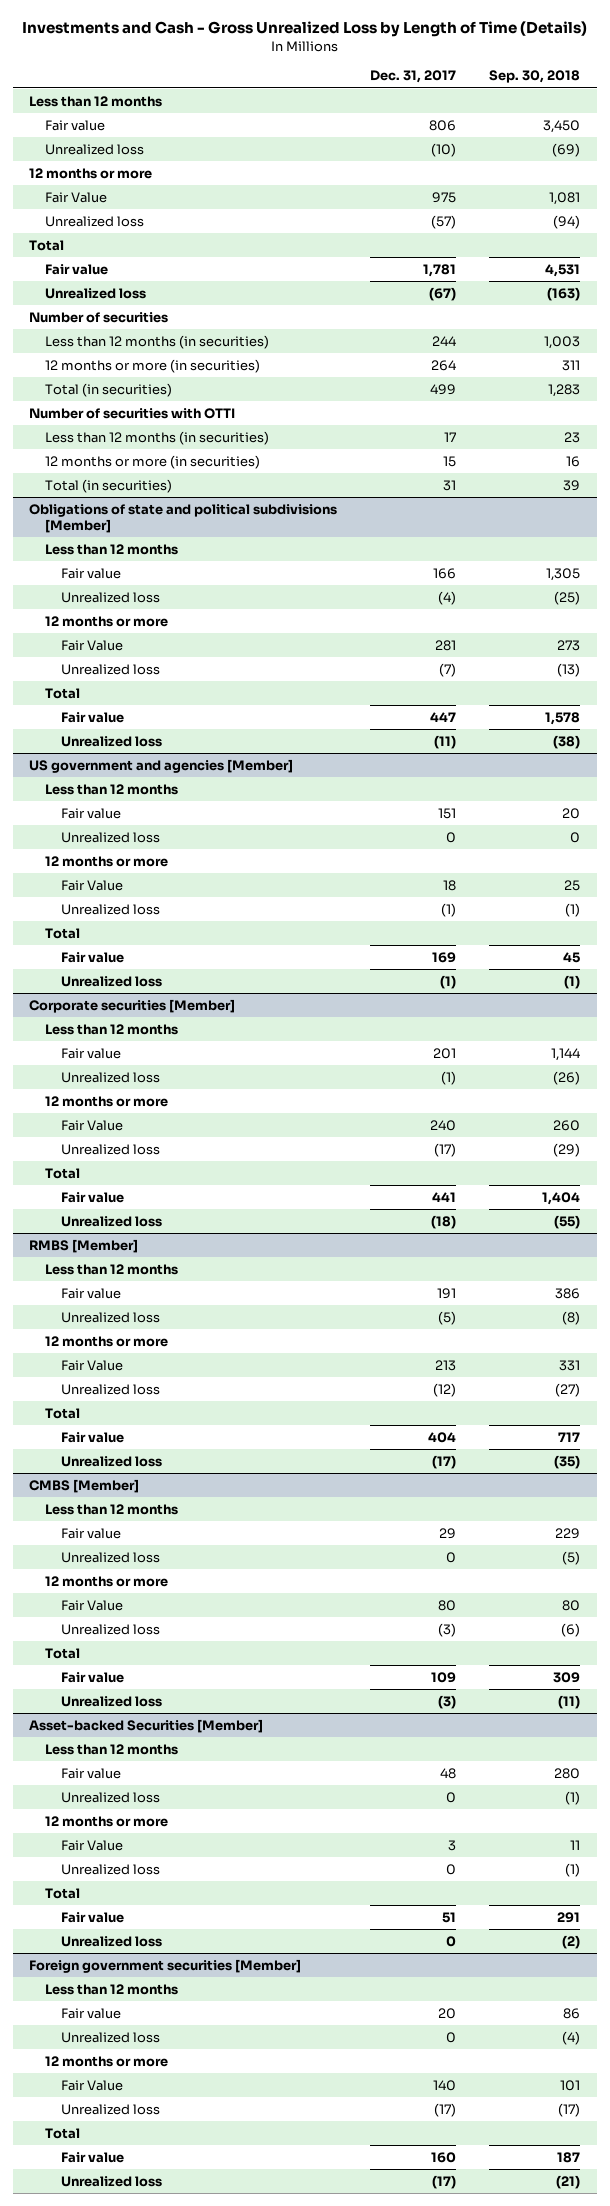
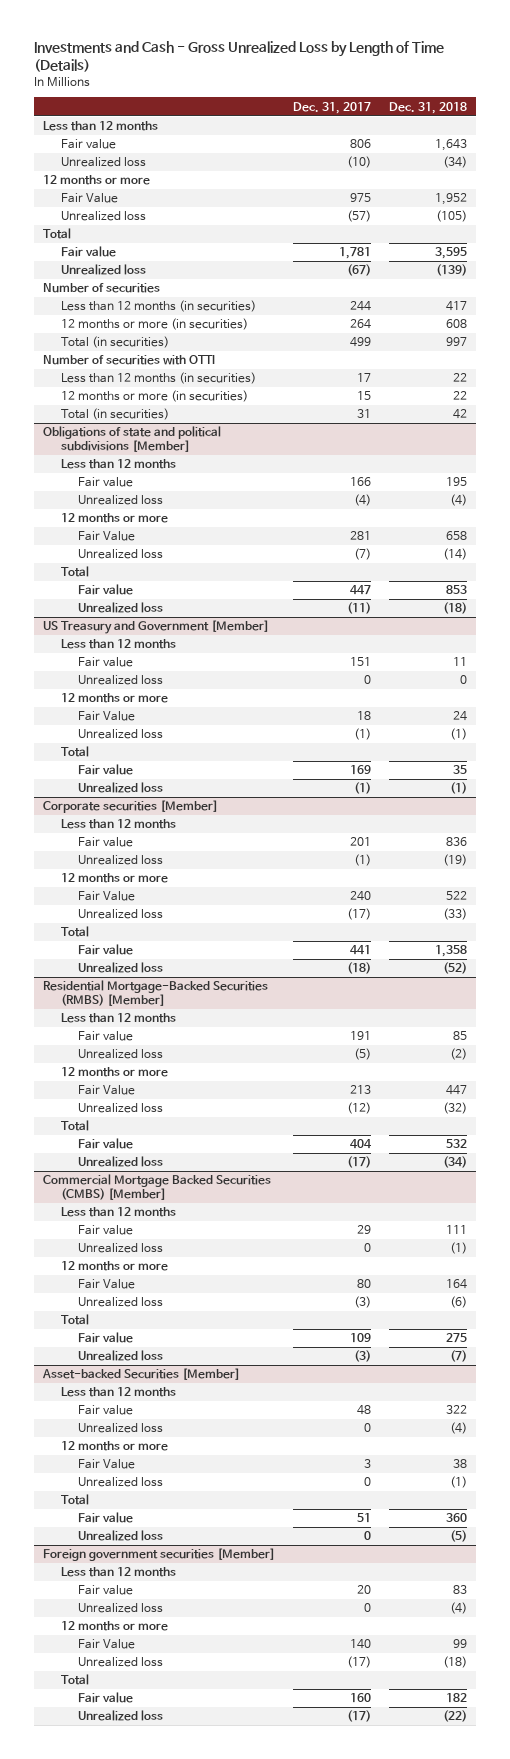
- | Dec. 31, 2017 | Sep. 30, 2018
+ | Dec. 31, 2017 | Dec. 31, 2018
- US government and agencies [Member]
+ US Treasury and Government [Member]
- RMBS [Member]
+ Residential Mortgage-Backed Securities (RMBS) [Member]
- CMBS [Member]
+ Commercial Mortgage Backed Securities (CMBS) [Member]

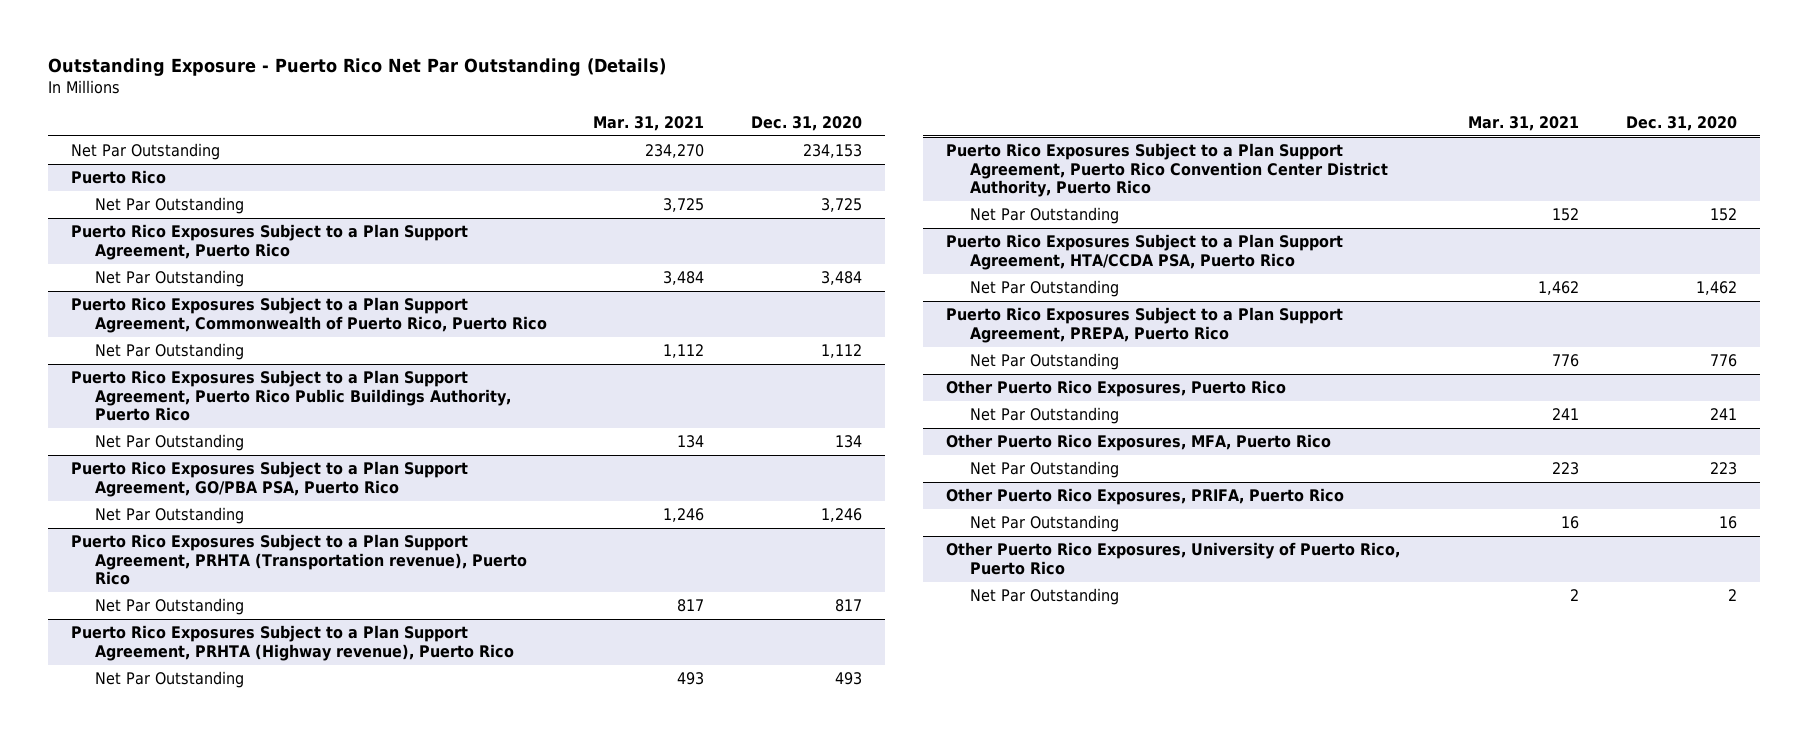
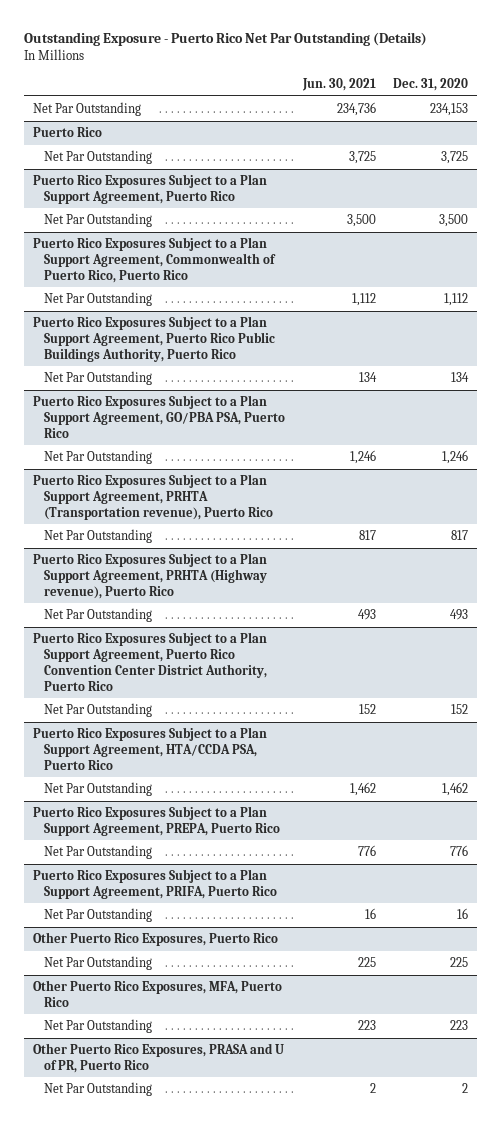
- | Mar. 31, 2021 | Dec. 31, 2020
+ | Jun. 30, 2021 | Dec. 31, 2020
@ Puerto Rico Exposures Subject to a Plan Support Agreement, Puerto Rico
- Net Par Outstanding | 3,484 | 3,484
+ Net Par Outstanding | 3,500 | 3,500
+ Puerto Rico Exposures Subject to a Plan Support Agreement, PRIFA, Puerto Rico
+ Net Par Outstanding | 16 | 16
@ Other Puerto Rico Exposures, Puerto Rico
- Net Par Outstanding | 241 | 241
+ Net Par Outstanding | 225 | 225
- Other Puerto Rico Exposures, PRIFA, Puerto Rico
- Net Par Outstanding | 16 | 16
- Other Puerto Rico Exposures, University of Puerto Rico, Puerto Rico
+ Other Puerto Rico Exposures, PRASA and U of PR, Puerto Rico

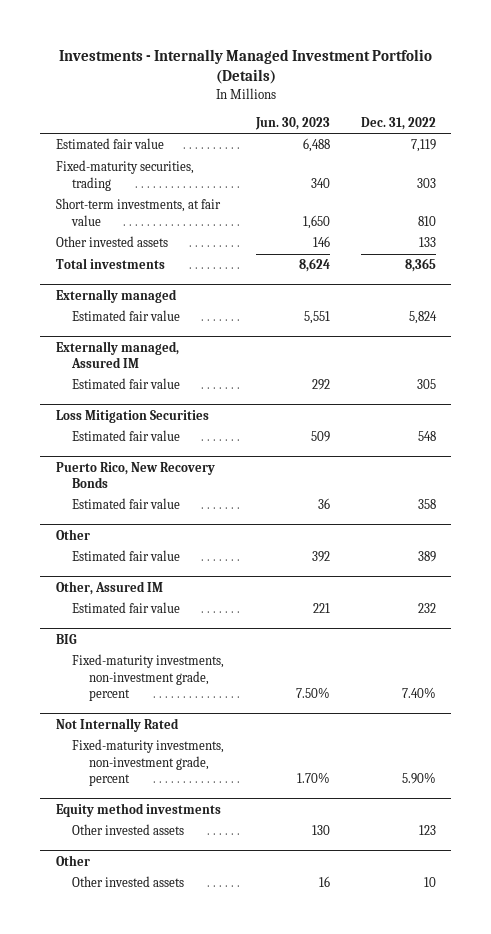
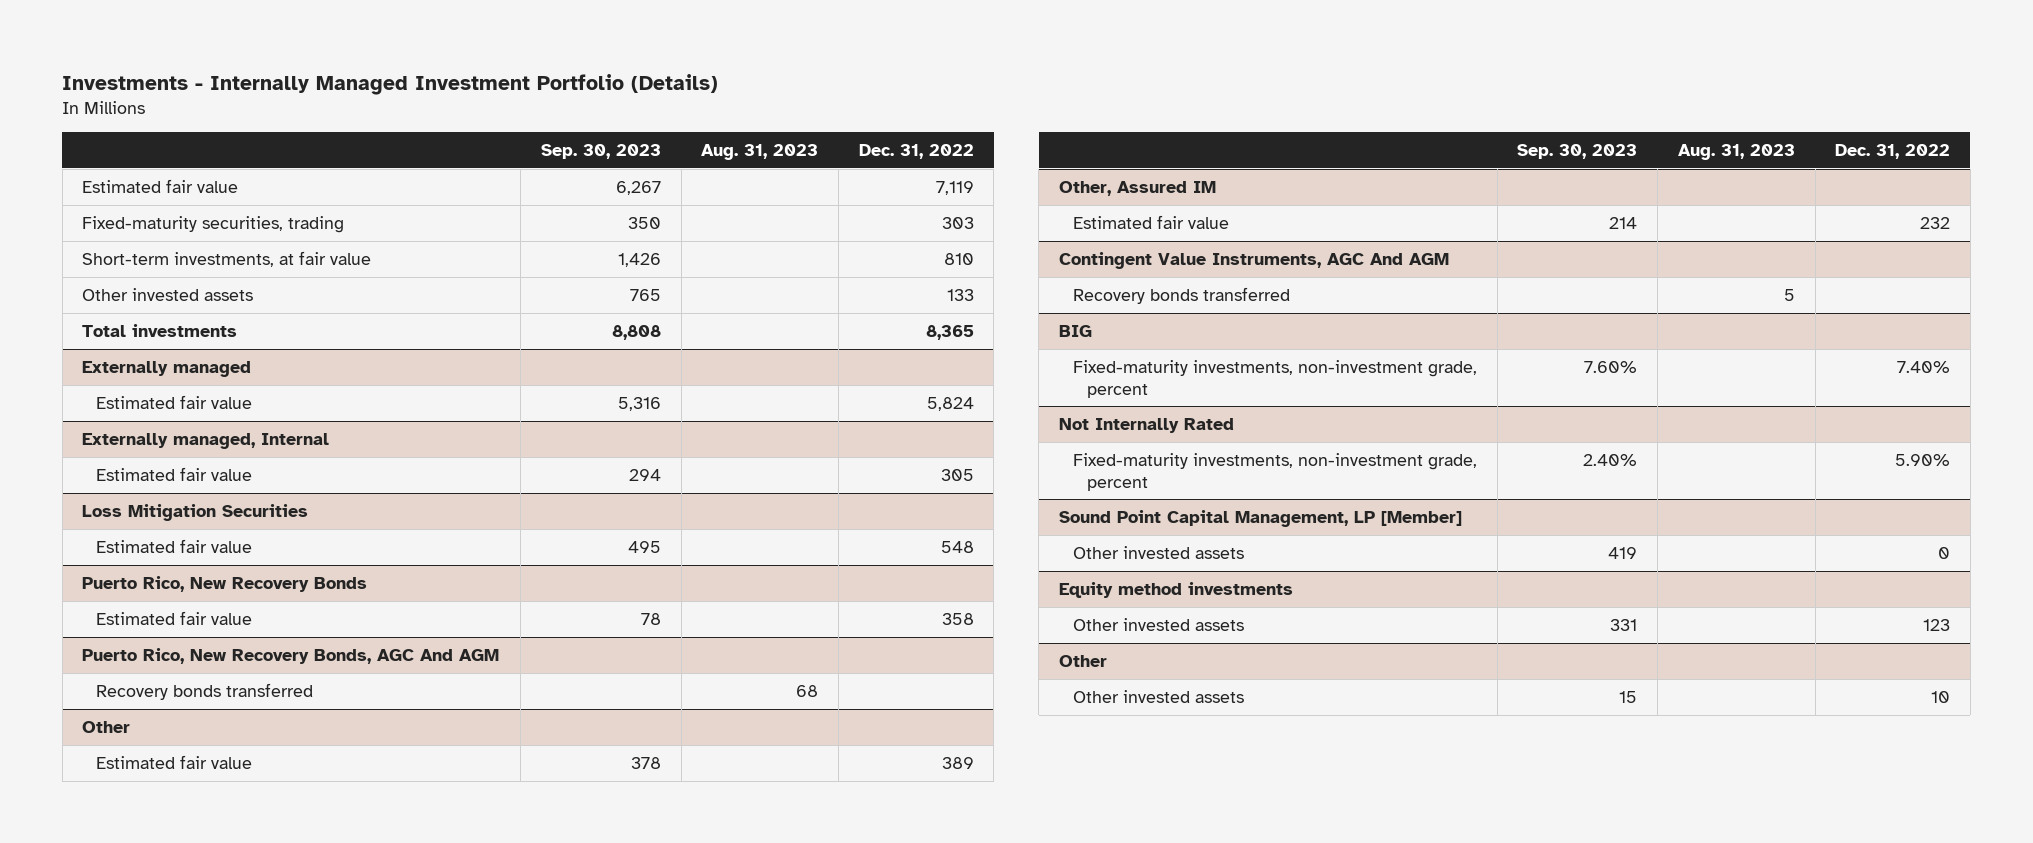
- | Jun. 30, 2023 | Dec. 31, 2022
+ | Sep. 30, 2023 | Aug. 31, 2023 | Dec. 31, 2022
- Externally managed, Assured IM
+ Externally managed, Internal
+ Puerto Rico, New Recovery Bonds, AGC And AGM
+ Recovery bonds transferred | | 68 |
+ Contingent Value Instruments, AGC And AGM
+ Recovery bonds transferred | | 5 |
+ Sound Point Capital Management, LP [Member]
+ Other invested assets | 419 | | 0

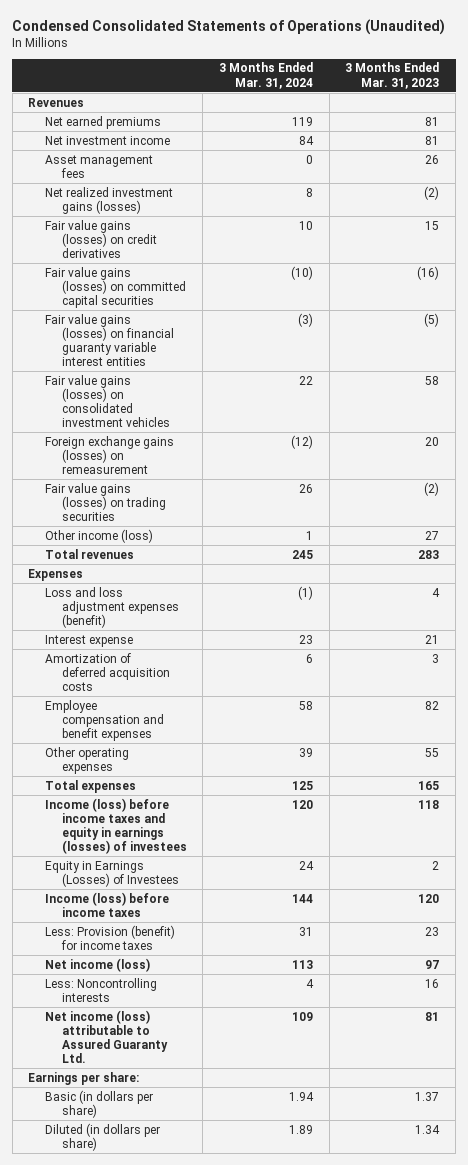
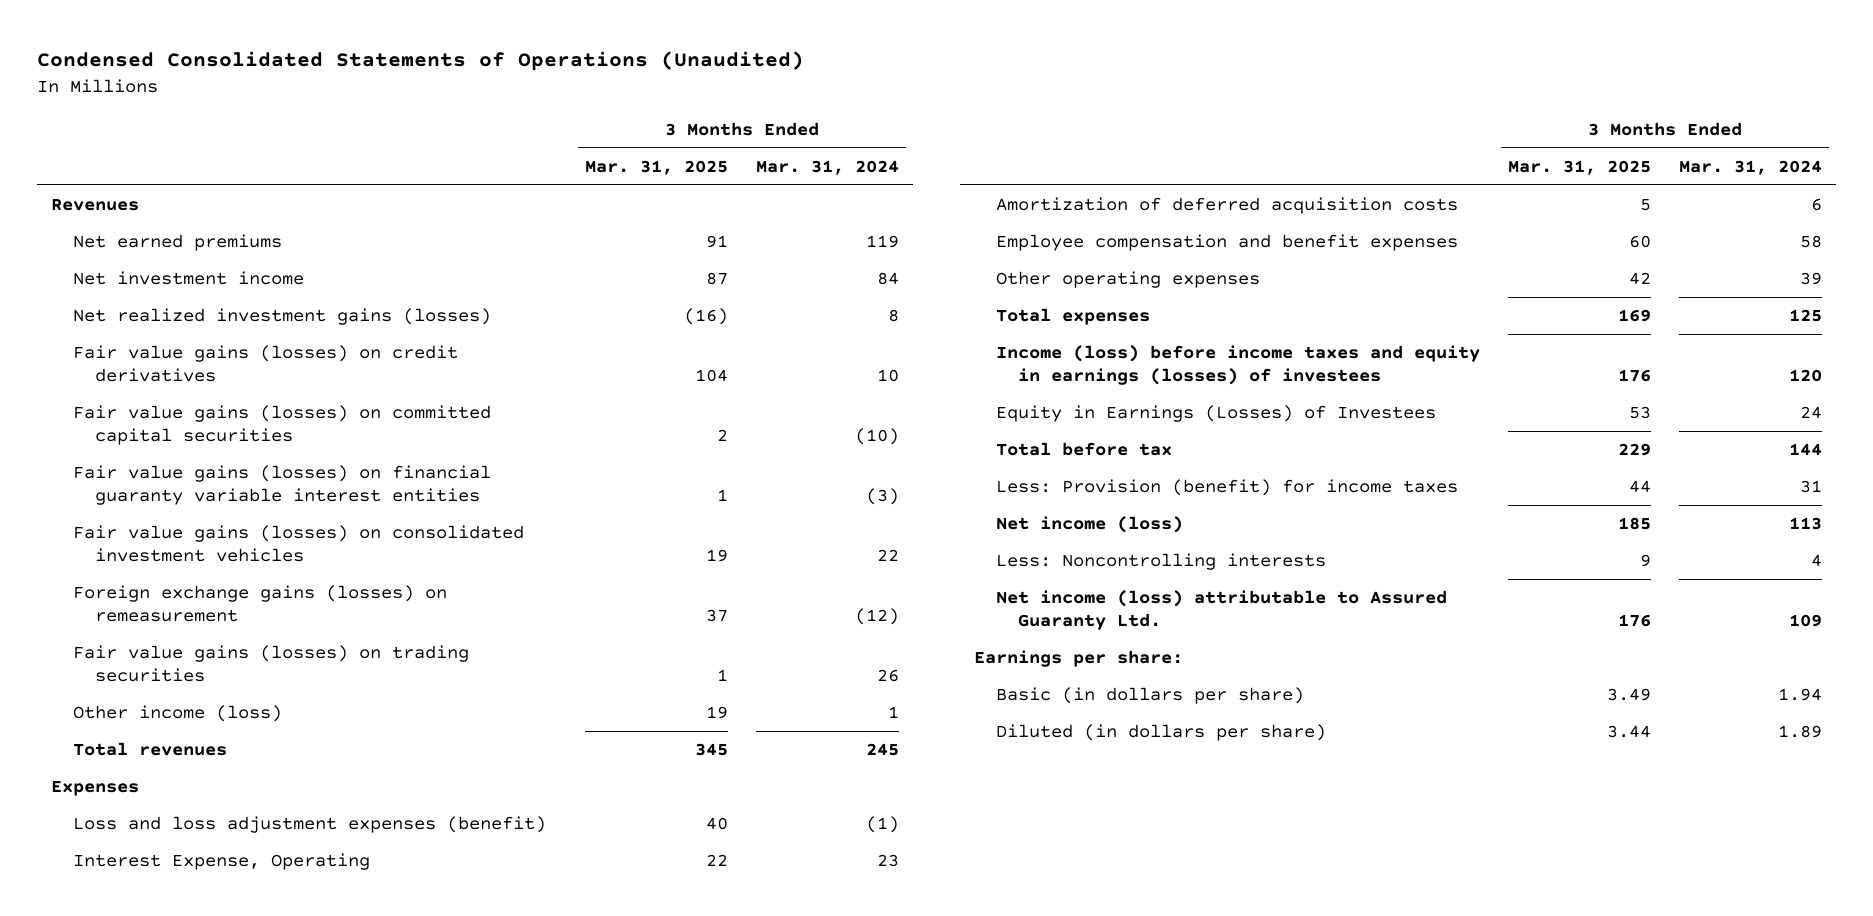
- | 3 Months Ended Mar. 31, 2024 | 3 Months Ended Mar. 31, 2023
+ | 3 Months Ended Mar. 31, 2025 | 3 Months Ended Mar. 31, 2024
- Asset management fees | 0 | 26
- Interest expense | 23 | 21
+ Interest Expense, Operating | 22 | 23
- Income (loss) before income taxes | 144 | 120
+ Total before tax | 229 | 144

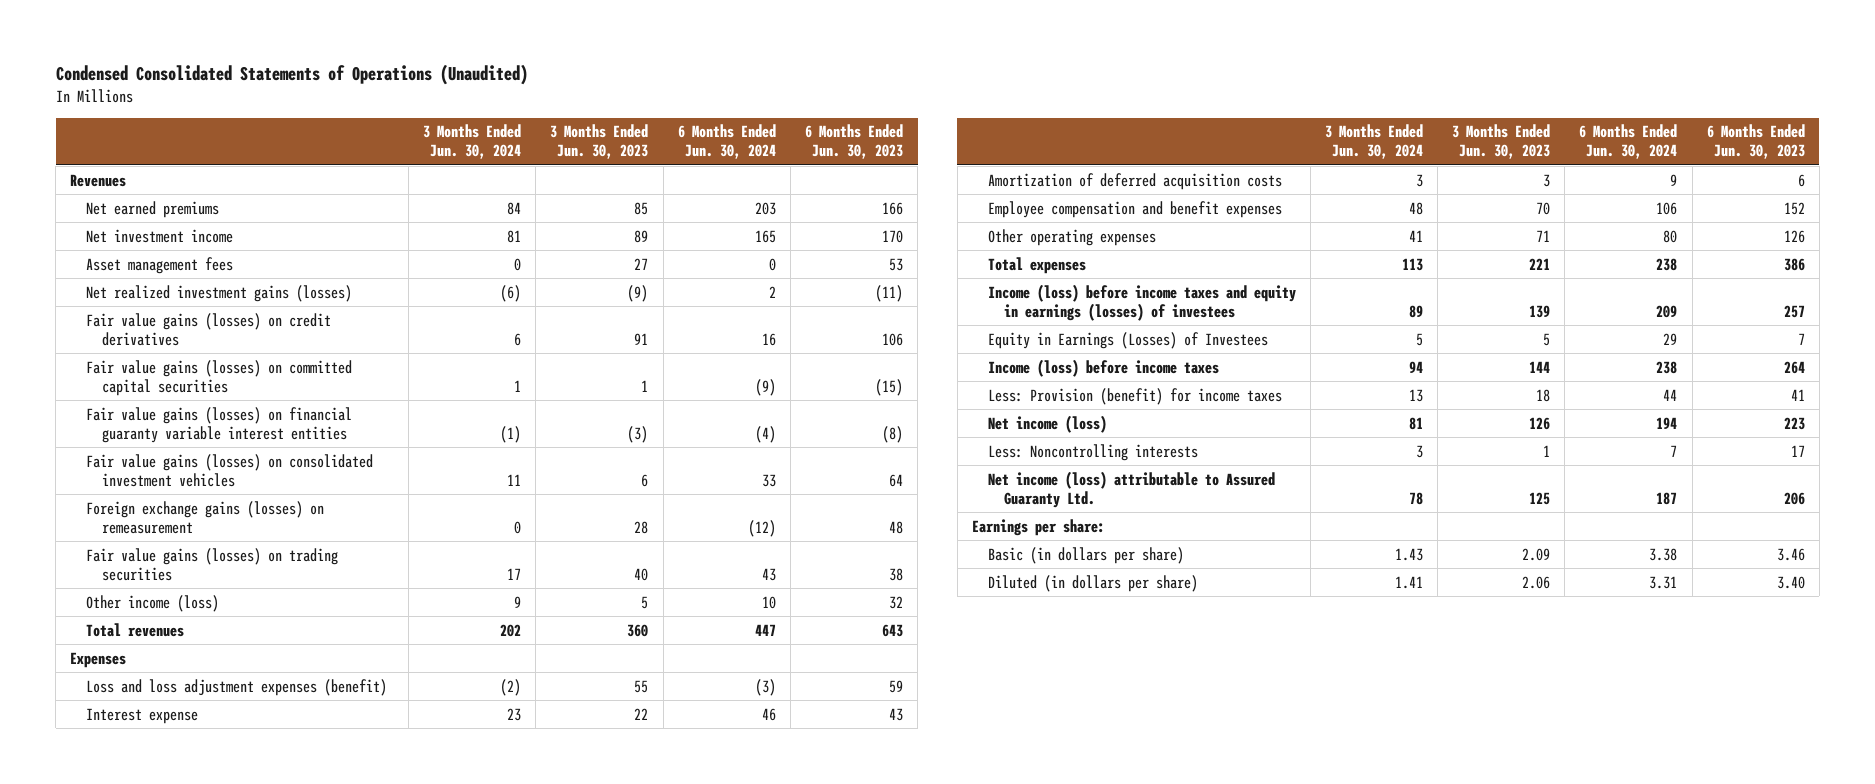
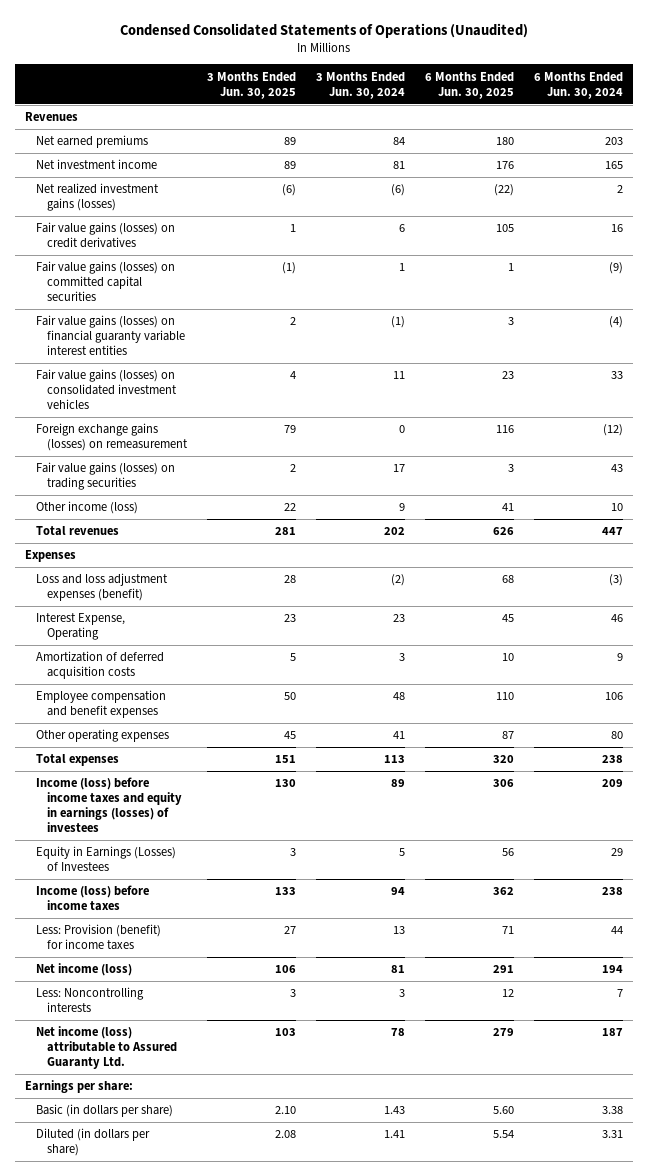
- | 3 Months Ended Jun. 30, 2024 | 3 Months Ended Jun. 30, 2023 | 6 Months Ended Jun. 30, 2024 | 6 Months Ended Jun. 30, 2023
+ | 3 Months Ended Jun. 30, 2025 | 3 Months Ended Jun. 30, 2024 | 6 Months Ended Jun. 30, 2025 | 6 Months Ended Jun. 30, 2024
- Asset management fees | 0 | 27 | 0 | 53
- Interest expense | 23 | 22 | 46 | 43
+ Interest Expense, Operating | 23 | 23 | 45 | 46

